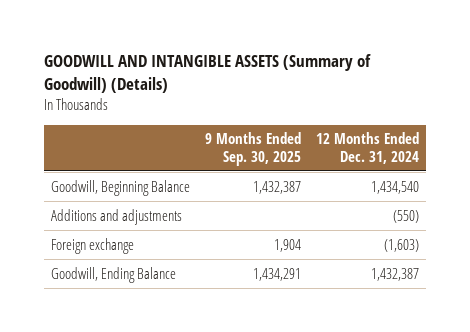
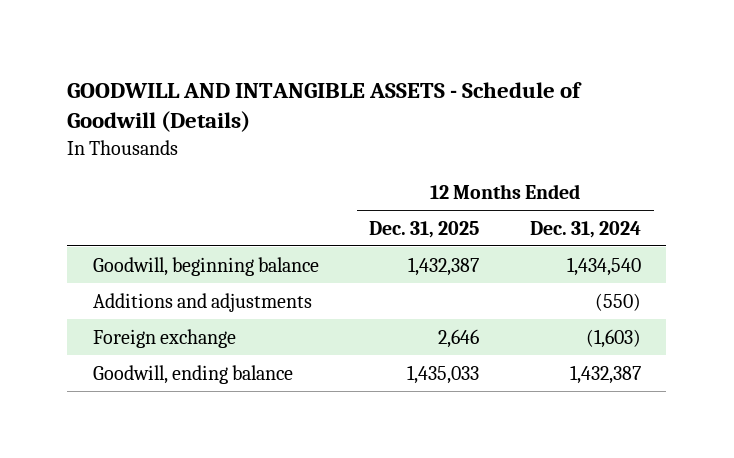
- GOODWILL AND INTANGIBLE ASSETS (Summary of Goodwill) (Details)
+ GOODWILL AND INTANGIBLE ASSETS - Schedule of Goodwill (Details)
- | 9 Months Ended Sep. 30, 2025 | 12 Months Ended Dec. 31, 2024
+ | 12 Months Ended Dec. 31, 2025 | 12 Months Ended Dec. 31, 2024
- Goodwill, Beginning Balance | 1,432,387 | 1,434,540
+ Goodwill, beginning balance | 1,432,387 | 1,434,540
- Goodwill, Ending Balance | 1,434,291 | 1,432,387
+ Goodwill, ending balance | 1,435,033 | 1,432,387

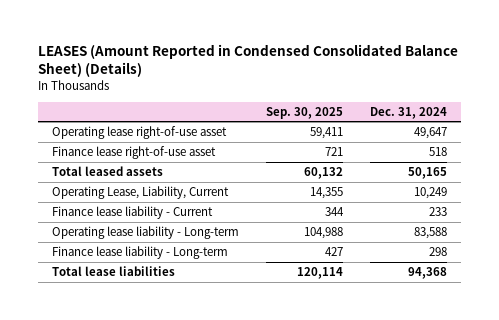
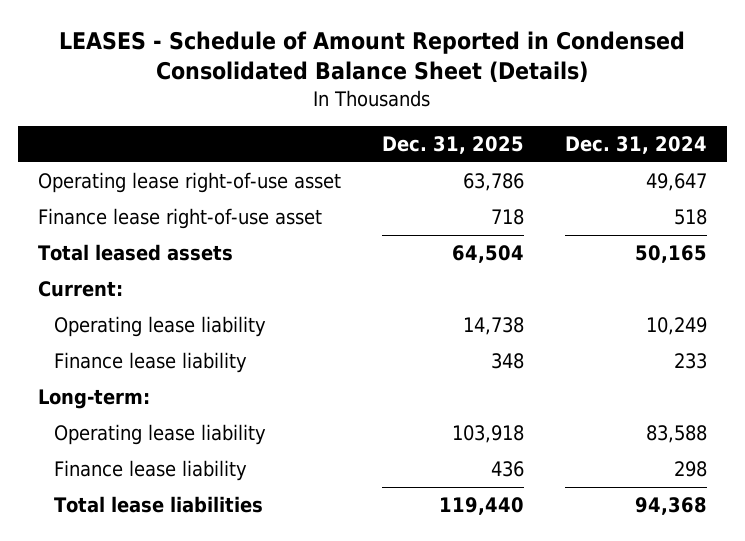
- LEASES (Amount Reported in Condensed Consolidated Balance Sheet) (Details)
+ LEASES - Schedule of Amount Reported in Condensed Consolidated Balance Sheet (Details)
- | Sep. 30, 2025 | Dec. 31, 2024
+ | Dec. 31, 2025 | Dec. 31, 2024
- Operating Lease, Liability, Current | 14,355 | 10,249
- Finance lease liability - Current | 344 | 233
- Operating lease liability - Long-term | 104,988 | 83,588
- Finance lease liability - Long-term | 427 | 298
+ Current:
+ Operating lease liability | 14,738 | 10,249
+ Finance lease liability | 348 | 233
+ Long-term:
+ Operating lease liability | 103,918 | 83,588
+ Finance lease liability | 436 | 298

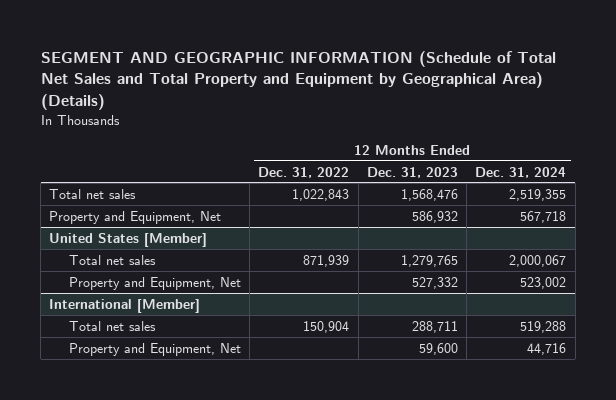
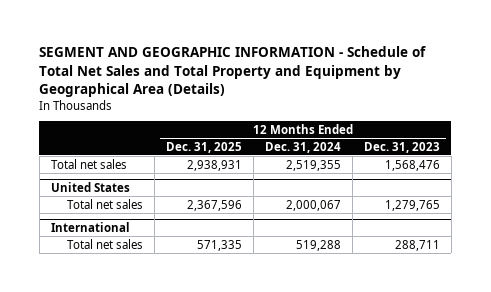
- SEGMENT AND GEOGRAPHIC INFORMATION (Schedule of Total Net Sales and Total Property and Equipment by Geographical Area) (Details)
+ SEGMENT AND GEOGRAPHIC INFORMATION - Schedule of Total Net Sales and Total Property and Equipment by Geographical Area (Details)
- | 12 Months Ended Dec. 31, 2022 | 12 Months Ended Dec. 31, 2023 | 12 Months Ended Dec. 31, 2024
+ | 12 Months Ended Dec. 31, 2025 | 12 Months Ended Dec. 31, 2024 | 12 Months Ended Dec. 31, 2023
- Property and Equipment, Net | | 586,932 | 567,718
- United States [Member]
+ United States
- Property and Equipment, Net | | 527,332 | 523,002
- International [Member]
+ International
- Property and Equipment, Net | | 59,600 | 44,716

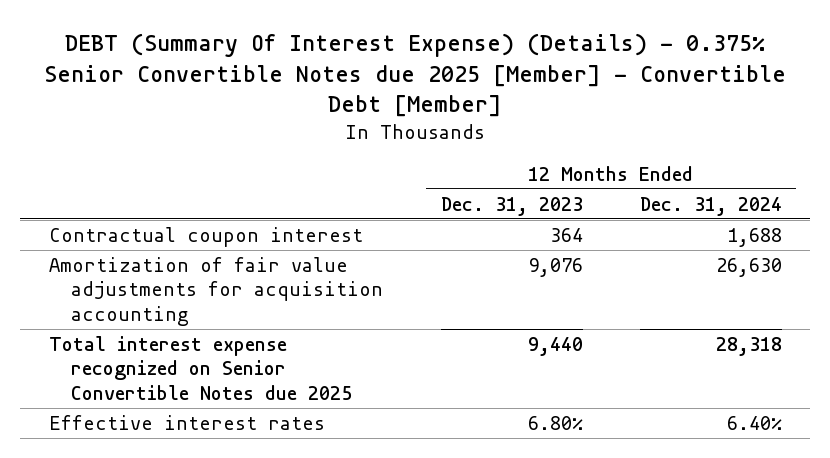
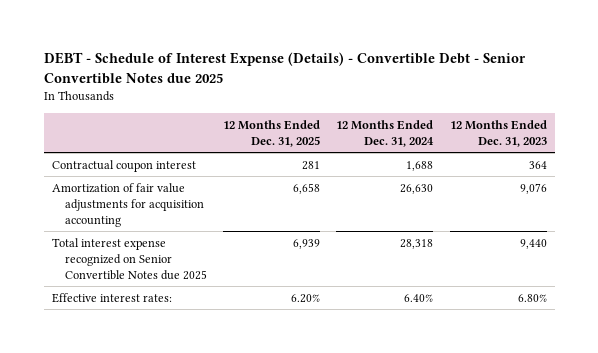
- DEBT (Summary Of Interest Expense) (Details) - 0.375% Senior Convertible Notes due 2025 [Member] - Convertible Debt [Member]
+ DEBT - Schedule of Interest Expense (Details) - Convertible Debt - Senior Convertible Notes due 2025
- | 12 Months Ended Dec. 31, 2023 | 12 Months Ended Dec. 31, 2024
+ | 12 Months Ended Dec. 31, 2025 | 12 Months Ended Dec. 31, 2024 | 12 Months Ended Dec. 31, 2023
- Effective interest rates | 6.80% | 6.40%
+ Effective interest rates: | 6.20% | 6.40% | 6.80%

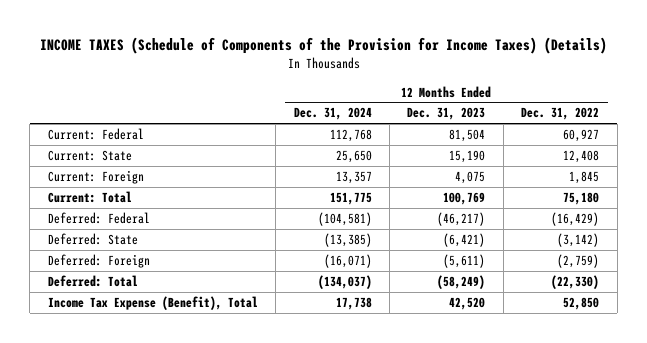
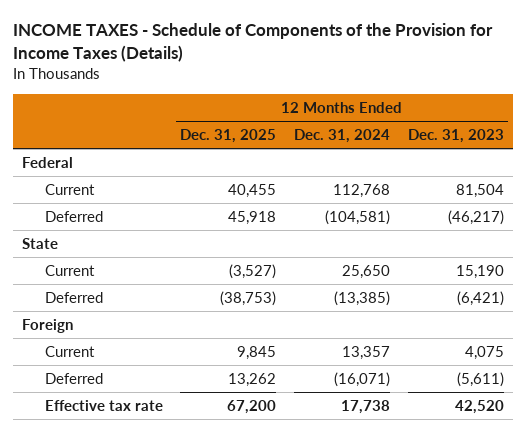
- INCOME TAXES (Schedule of Components of the Provision for Income Taxes) (Details)
+ INCOME TAXES - Schedule of Components of the Provision for Income Taxes (Details)
- | 12 Months Ended Dec. 31, 2024 | 12 Months Ended Dec. 31, 2023 | 12 Months Ended Dec. 31, 2022
+ | 12 Months Ended Dec. 31, 2025 | 12 Months Ended Dec. 31, 2024 | 12 Months Ended Dec. 31, 2023
- Current: Federal | 112,768 | 81,504 | 60,927
- Current: State | 25,650 | 15,190 | 12,408
- Current: Foreign | 13,357 | 4,075 | 1,845
- Current: Total | 151,775 | 100,769 | 75,180
- Deferred: Federal | (104,581) | (46,217) | (16,429)
- Deferred: State | (13,385) | (6,421) | (3,142)
- Deferred: Foreign | (16,071) | (5,611) | (2,759)
- Deferred: Total | (134,037) | (58,249) | (22,330)
- Income Tax Expense (Benefit), Total | 17,738 | 42,520 | 52,850
+ Federal
+ Current | 40,455 | 112,768 | 81,504
+ Deferred | 45,918 | (104,581) | (46,217)
+ State
+ Current | (3,527) | 25,650 | 15,190
+ Deferred | (38,753) | (13,385) | (6,421)
+ Foreign
+ Current | 9,845 | 13,357 | 4,075
+ Deferred | 13,262 | (16,071) | (5,611)
+ Effective tax rate | 67,200 | 17,738 | 42,520

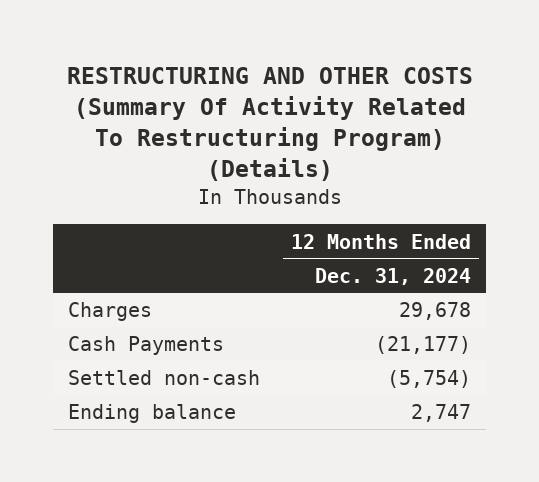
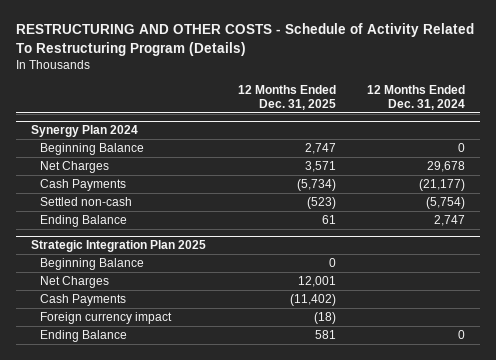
- RESTRUCTURING AND OTHER COSTS (Summary Of Activity Related To Restructuring Program) (Details)
+ RESTRUCTURING AND OTHER COSTS - Schedule of Activity Related To Restructuring Program (Details)
- | 12 Months Ended Dec. 31, 2024
+ | 12 Months Ended Dec. 31, 2025 | 12 Months Ended Dec. 31, 2024
- Charges | 29,678
+ Synergy Plan 2024
+ Beginning Balance | 2,747 | 0
+ Net Charges | 3,571 | 29,678
- Ending balance | 2,747
+ Ending Balance | 61 | 2,747
+ Strategic Integration Plan 2025
+ Beginning Balance | 0 |
+ Net Charges | 12,001 |
+ Cash Payments | (11,402) |
+ Foreign currency impact | (18) |
+ Ending Balance | 581 | 0

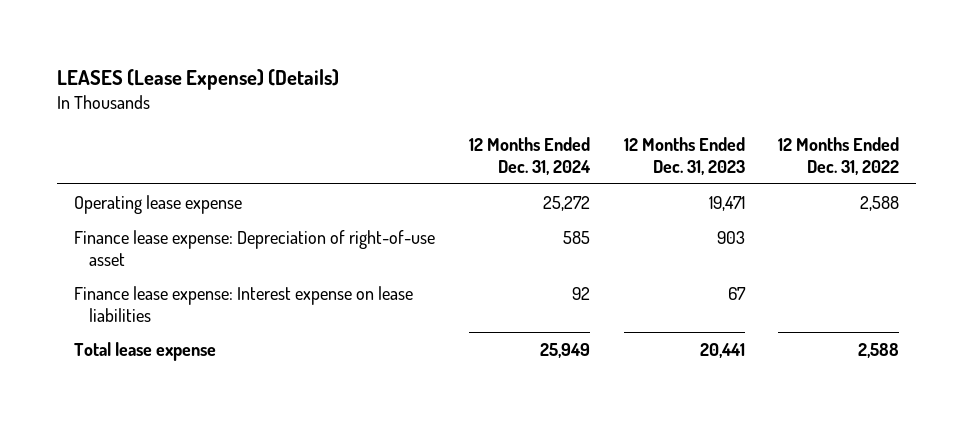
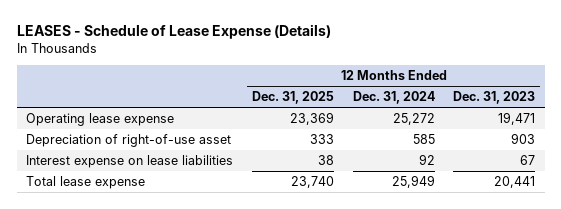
- LEASES (Lease Expense) (Details)
+ LEASES - Schedule of Lease Expense (Details)
- | 12 Months Ended Dec. 31, 2024 | 12 Months Ended Dec. 31, 2023 | 12 Months Ended Dec. 31, 2022
+ | 12 Months Ended Dec. 31, 2025 | 12 Months Ended Dec. 31, 2024 | 12 Months Ended Dec. 31, 2023
- Finance lease expense: Depreciation of right-of-use asset | 585 | 903 |
- Finance lease expense: Interest expense on lease liabilities | 92 | 67 |
+ Depreciation of right-of-use asset | 333 | 585 | 903
+ Interest expense on lease liabilities | 38 | 92 | 67

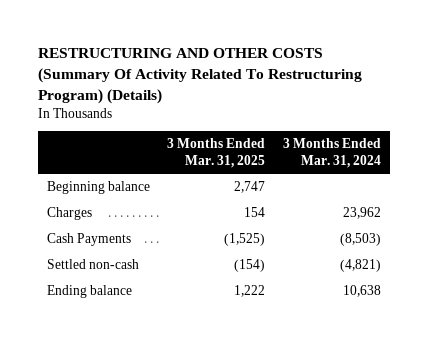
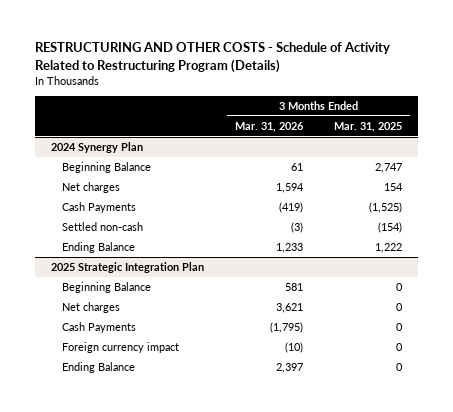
- RESTRUCTURING AND OTHER COSTS (Summary Of Activity Related To Restructuring Program) (Details)
+ RESTRUCTURING AND OTHER COSTS - Schedule of Activity Related to Restructuring Program (Details)
- | 3 Months Ended Mar. 31, 2025 | 3 Months Ended Mar. 31, 2024
+ | 3 Months Ended Mar. 31, 2026 | 3 Months Ended Mar. 31, 2025
- Beginning balance | 2,747 |
- Charges | 154 | 23,962
+ 2024 Synergy Plan
+ Beginning Balance | 61 | 2,747
+ Net charges | 1,594 | 154
- Ending balance | 1,222 | 10,638
+ Ending Balance | 1,233 | 1,222
+ 2025 Strategic Integration Plan
+ Beginning Balance | 581 | 0
+ Net charges | 3,621 | 0
+ Cash Payments | (1,795) | 0
+ Foreign currency impact | (10) | 0
+ Ending Balance | 2,397 | 0

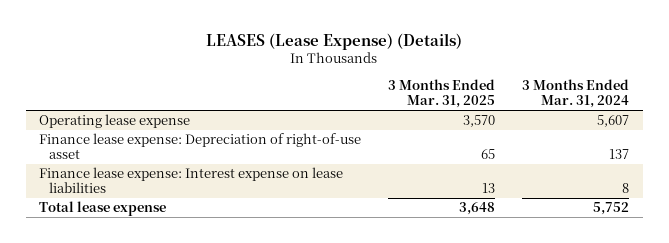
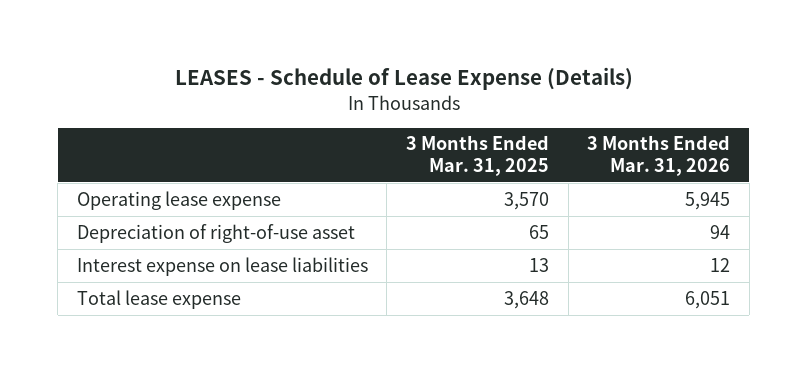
- LEASES (Lease Expense) (Details)
+ LEASES - Schedule of Lease Expense (Details)
- | 3 Months Ended Mar. 31, 2025 | 3 Months Ended Mar. 31, 2024
+ | 3 Months Ended Mar. 31, 2025 | 3 Months Ended Mar. 31, 2026
- Finance lease expense: Depreciation of right-of-use asset | 65 | 137
- Finance lease expense: Interest expense on lease liabilities | 13 | 8
+ Depreciation of right-of-use asset | 65 | 94
+ Interest expense on lease liabilities | 13 | 12

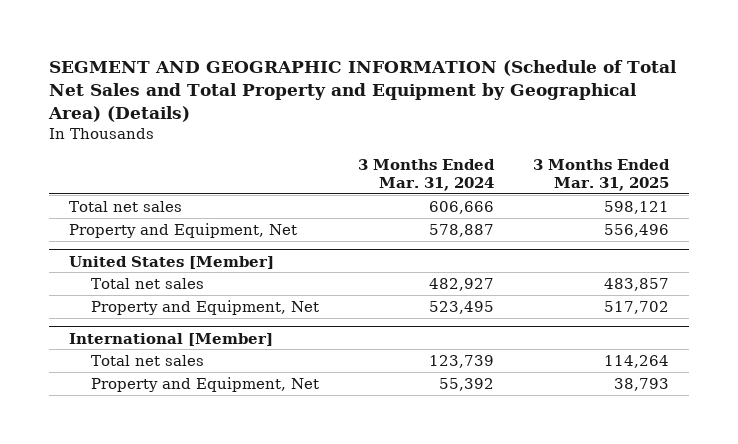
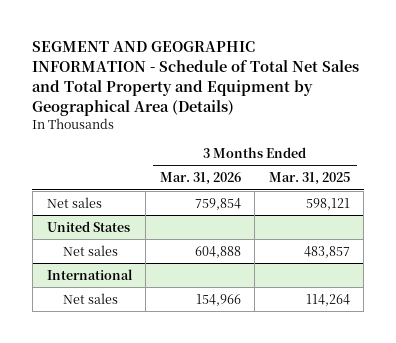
- SEGMENT AND GEOGRAPHIC INFORMATION (Schedule of Total Net Sales and Total Property and Equipment by Geographical Area) (Details)
+ SEGMENT AND GEOGRAPHIC INFORMATION - Schedule of Total Net Sales and Total Property and Equipment by Geographical Area (Details)
- | 3 Months Ended Mar. 31, 2024 | 3 Months Ended Mar. 31, 2025
+ | 3 Months Ended Mar. 31, 2026 | 3 Months Ended Mar. 31, 2025
- Total net sales | 606,666 | 598,121
- Property and Equipment, Net | 578,887 | 556,496
- United States [Member]
- Total net sales | 482,927 | 483,857
- Property and Equipment, Net | 523,495 | 517,702
- International [Member]
- Total net sales | 123,739 | 114,264
- Property and Equipment, Net | 55,392 | 38,793
+ Net sales | 759,854 | 598,121
+ United States
+ Net sales | 604,888 | 483,857
+ International
+ Net sales | 154,966 | 114,264

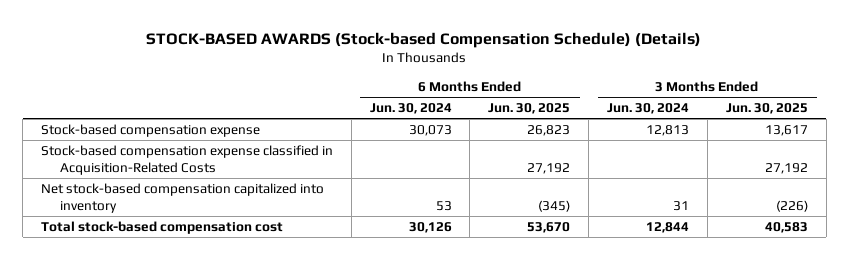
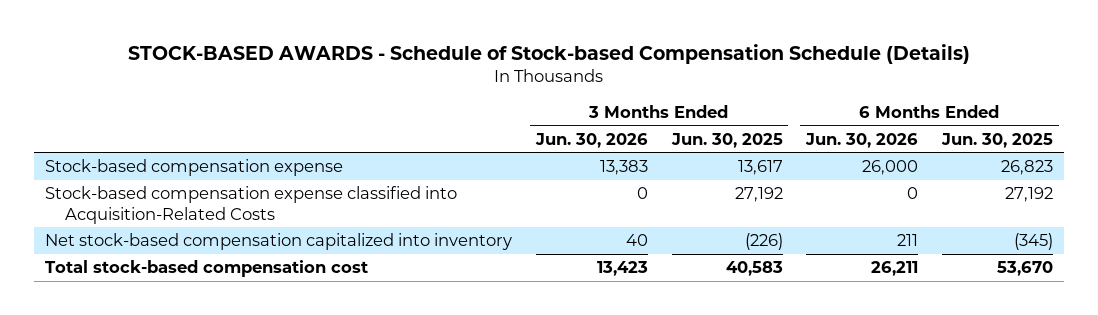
- STOCK-BASED AWARDS (Stock-based Compensation Schedule) (Details)
+ STOCK-BASED AWARDS - Schedule of Stock-based Compensation Schedule (Details)
- | 6 Months Ended Jun. 30, 2024 | 6 Months Ended Jun. 30, 2025 | 3 Months Ended Jun. 30, 2024 | 3 Months Ended Jun. 30, 2025
+ | 3 Months Ended Jun. 30, 2026 | 3 Months Ended Jun. 30, 2025 | 6 Months Ended Jun. 30, 2026 | 6 Months Ended Jun. 30, 2025
- Stock-based compensation expense classified in Acquisition-Related Costs | | 27,192 | | 27,192
+ Stock-based compensation expense classified into Acquisition-Related Costs | 0 | 27,192 | 0 | 27,192

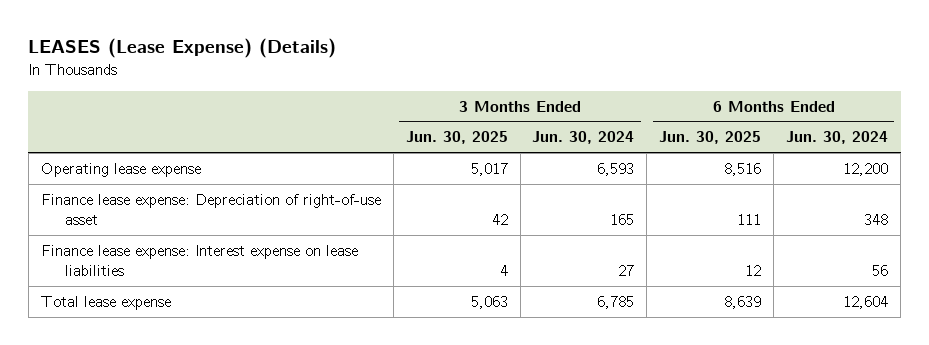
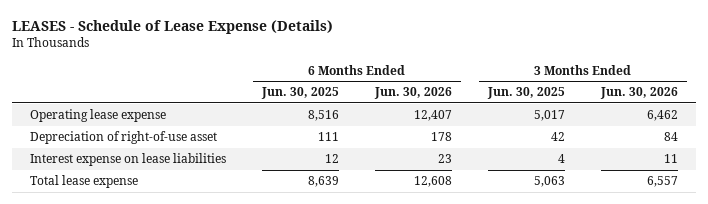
- LEASES (Lease Expense) (Details)
+ LEASES - Schedule of Lease Expense (Details)
- | 3 Months Ended Jun. 30, 2025 | 3 Months Ended Jun. 30, 2024 | 6 Months Ended Jun. 30, 2025 | 6 Months Ended Jun. 30, 2024
+ | 6 Months Ended Jun. 30, 2025 | 6 Months Ended Jun. 30, 2026 | 3 Months Ended Jun. 30, 2025 | 3 Months Ended Jun. 30, 2026
- Finance lease expense: Depreciation of right-of-use asset | 42 | 165 | 111 | 348
- Finance lease expense: Interest expense on lease liabilities | 4 | 27 | 12 | 56
+ Depreciation of right-of-use asset | 111 | 178 | 42 | 84
+ Interest expense on lease liabilities | 12 | 23 | 4 | 11

